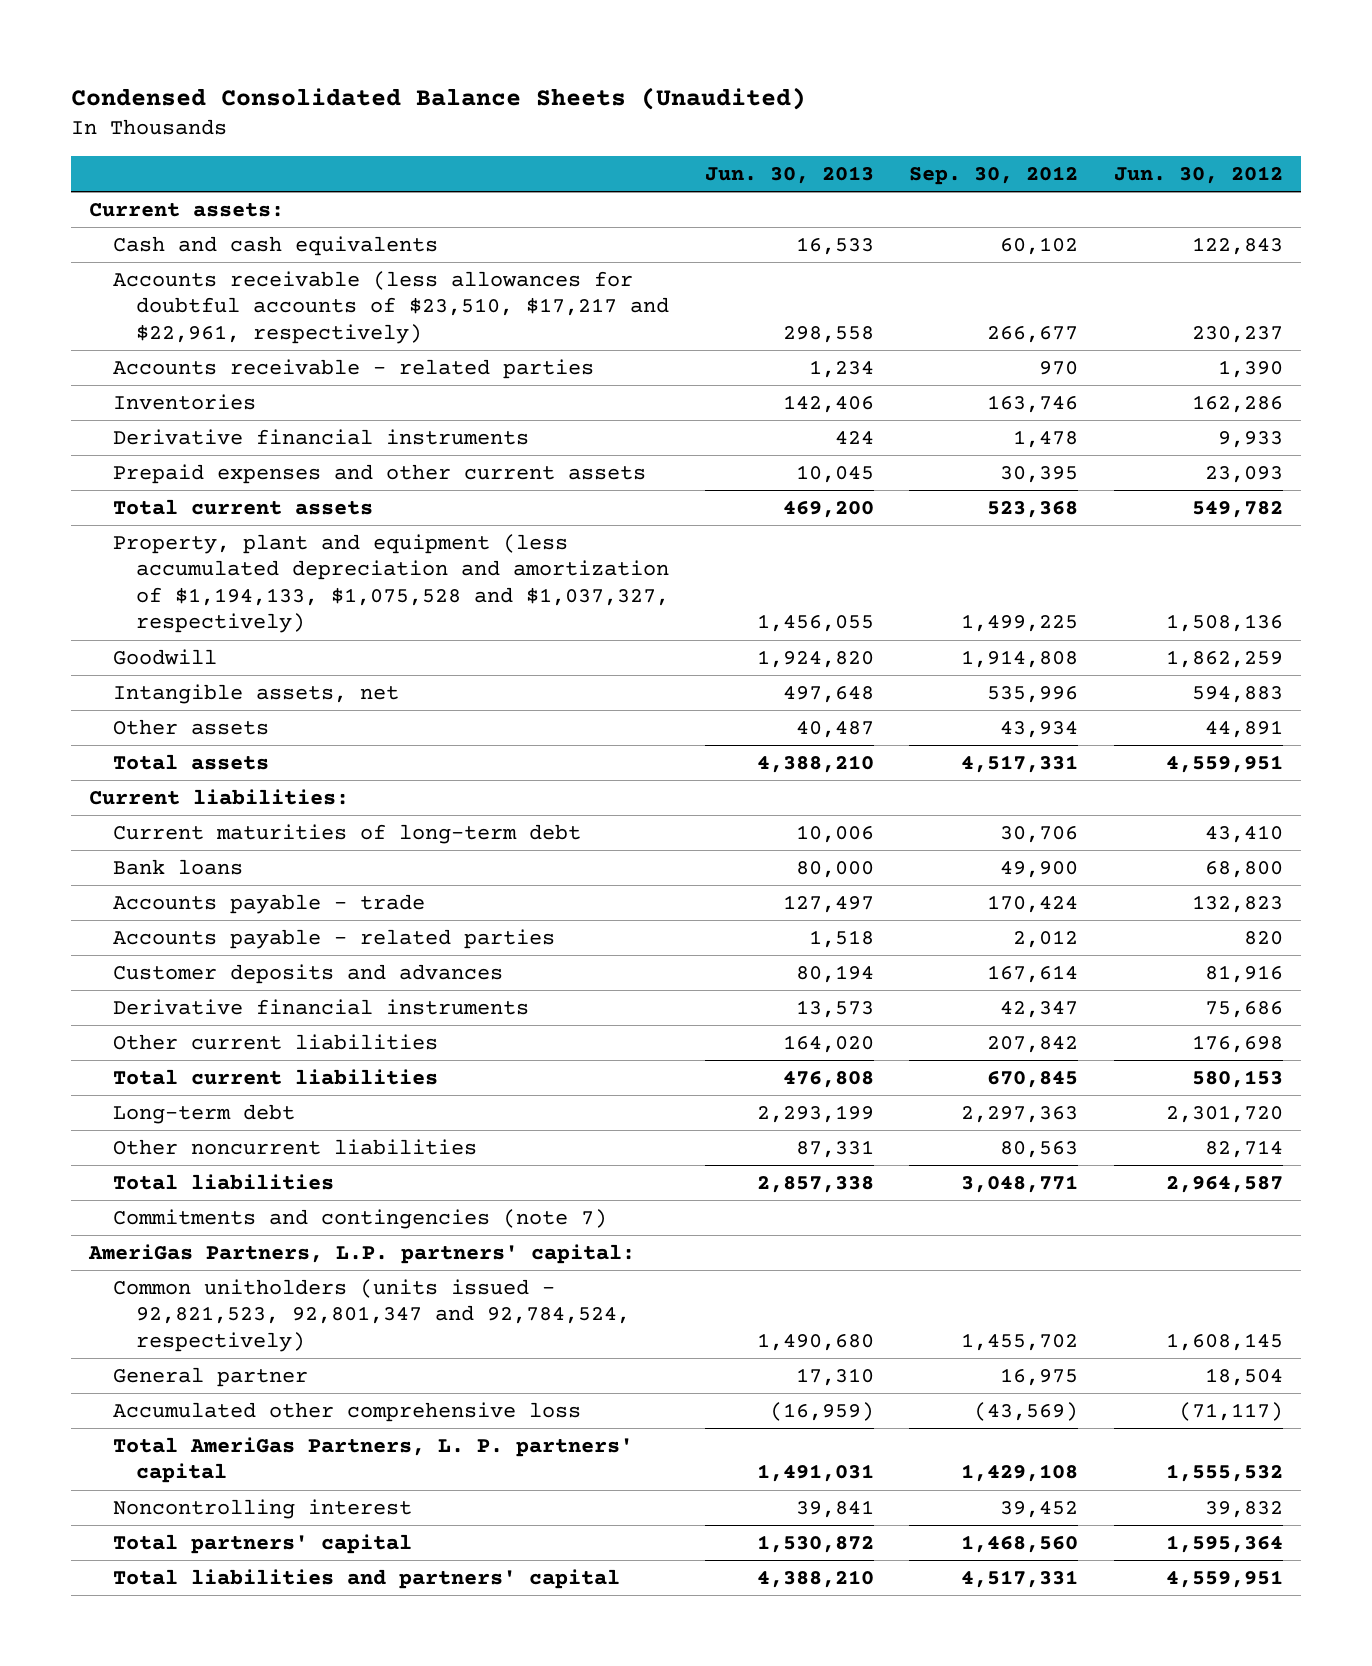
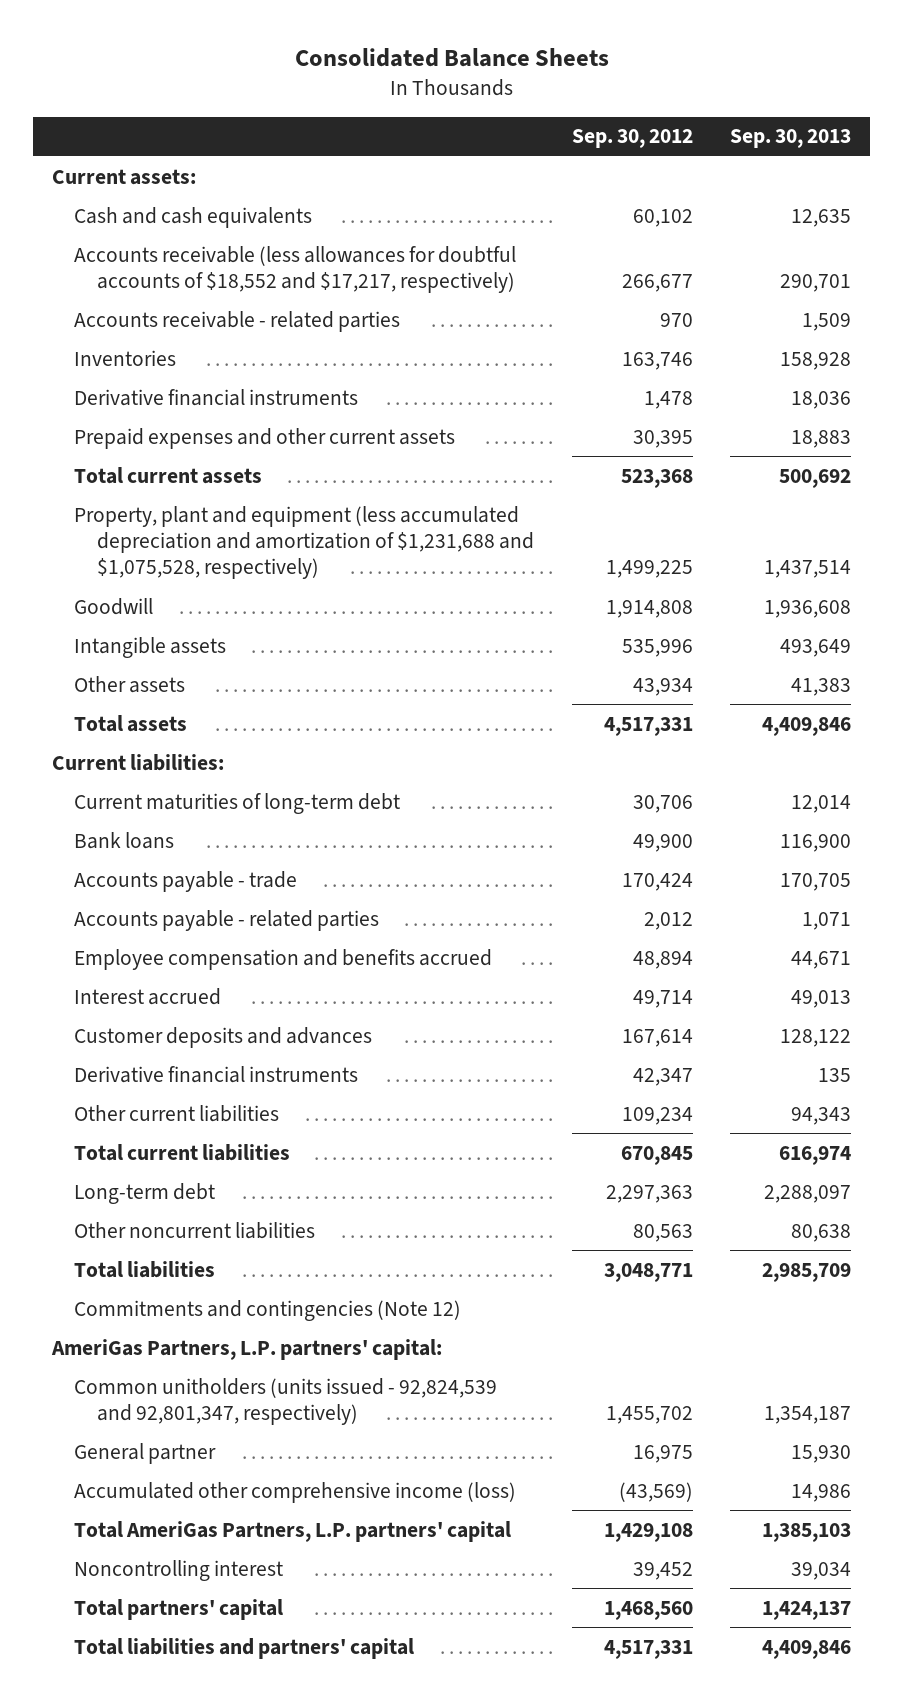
- Condensed Consolidated Balance Sheets (Unaudited)
+ Consolidated Balance Sheets
- | Jun. 30, 2013 | Sep. 30, 2012 | Jun. 30, 2012
+ | Sep. 30, 2012 | Sep. 30, 2013
- Accounts receivable (less allowances for doubtful accounts of $23,510, $17,217 and $22,961, respectively) | 298,558 | 266,677 | 230,237
+ Accounts receivable (less allowances for doubtful accounts of $18,552 and $17,217, respectively) | 266,677 | 290,701
- Property, plant and equipment (less accumulated depreciation and amortization of $1,194,133, $1,075,528 and $1,037,327, respectively) | 1,456,055 | 1,499,225 | 1,508,136
+ Property, plant and equipment (less accumulated depreciation and amortization of $1,231,688 and $1,075,528, respectively) | 1,499,225 | 1,437,514
- Intangible assets, net | 497,648 | 535,996 | 594,883
+ Intangible assets | 535,996 | 493,649
+ Employee compensation and benefits accrued | 48,894 | 44,671
+ Interest accrued | 49,714 | 49,013
- Other current liabilities | 164,020 | 207,842 | 176,698
+ Other current liabilities | 109,234 | 94,343
- Commitments and contingencies (note 7)
+ Commitments and contingencies (Note 12)
- Common unitholders (units issued - 92,821,523, 92,801,347 and 92,784,524, respectively) | 1,490,680 | 1,455,702 | 1,608,145
+ Common unitholders (units issued - 92,824,539 and 92,801,347, respectively) | 1,455,702 | 1,354,187
- Accumulated other comprehensive loss | (16,959) | (43,569) | (71,117)
- Total AmeriGas Partners, L. P. partners' capital | 1,491,031 | 1,429,108 | 1,555,532
+ Accumulated other comprehensive income (loss) | (43,569) | 14,986
+ Total AmeriGas Partners, L.P. partners' capital | 1,429,108 | 1,385,103

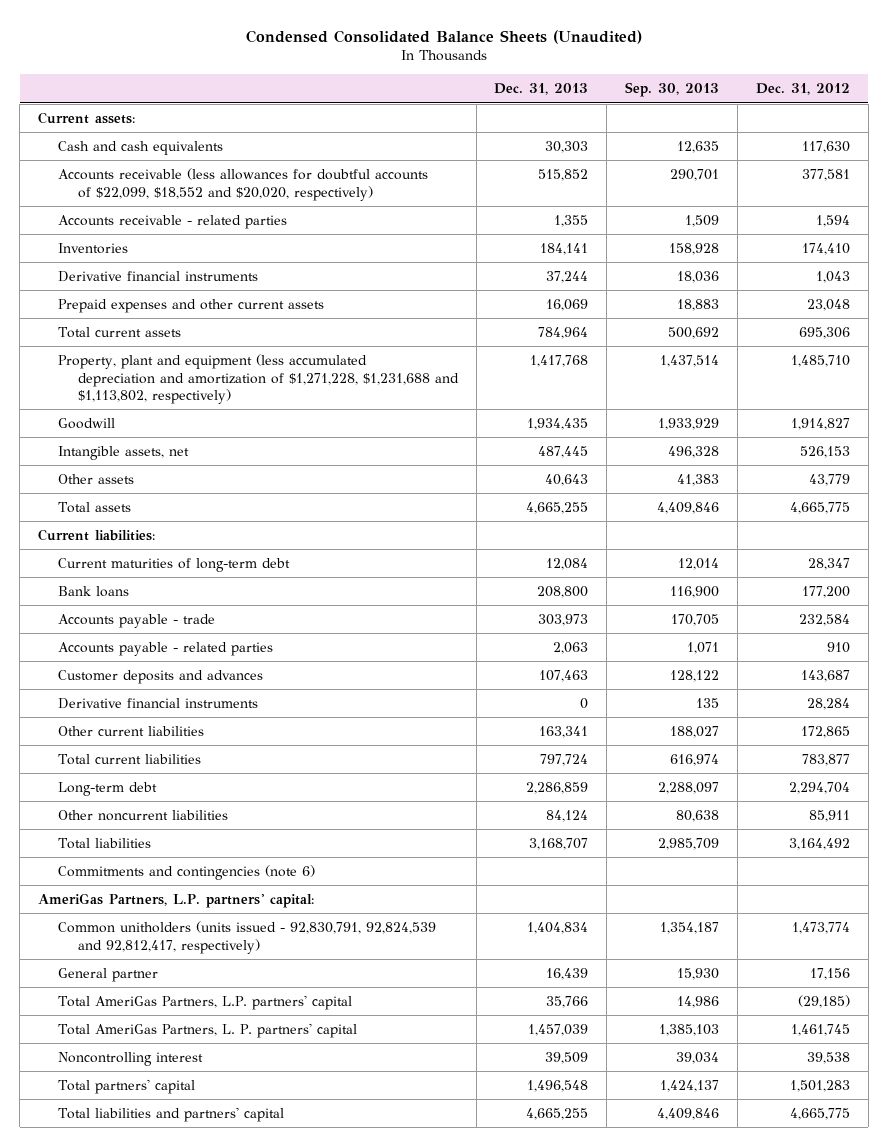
- Consolidated Balance Sheets
+ Condensed Consolidated Balance Sheets (Unaudited)
- | Sep. 30, 2012 | Sep. 30, 2013
+ | Dec. 31, 2013 | Sep. 30, 2013 | Dec. 31, 2012
- Accounts receivable (less allowances for doubtful accounts of $18,552 and $17,217, respectively) | 266,677 | 290,701
+ Accounts receivable (less allowances for doubtful accounts of $22,099, $18,552 and $20,020, respectively) | 515,852 | 290,701 | 377,581
- Property, plant and equipment (less accumulated depreciation and amortization of $1,231,688 and $1,075,528, respectively) | 1,499,225 | 1,437,514
- Goodwill | 1,914,808 | 1,936,608
- Intangible assets | 535,996 | 493,649
+ Property, plant and equipment (less accumulated depreciation and amortization of $1,271,228, $1,231,688 and $1,113,802, respectively) | 1,417,768 | 1,437,514 | 1,485,710
+ Goodwill | 1,934,435 | 1,933,929 | 1,914,827
+ Intangible assets, net | 487,445 | 496,328 | 526,153
- Employee compensation and benefits accrued | 48,894 | 44,671
- Interest accrued | 49,714 | 49,013
- Other current liabilities | 109,234 | 94,343
+ Other current liabilities | 163,341 | 188,027 | 172,865
- Commitments and contingencies (Note 12)
+ Commitments and contingencies (note 6)
- Common unitholders (units issued - 92,824,539 and 92,801,347, respectively) | 1,455,702 | 1,354,187
+ Common unitholders (units issued - 92,830,791, 92,824,539 and 92,812,417, respectively) | 1,404,834 | 1,354,187 | 1,473,774
- Accumulated other comprehensive income (loss) | (43,569) | 14,986
- Total AmeriGas Partners, L.P. partners' capital | 1,429,108 | 1,385,103
+ Total AmeriGas Partners, L.P. partners' capital | 35,766 | 14,986 | (29,185)
+ Total AmeriGas Partners, L. P. partners' capital | 1,457,039 | 1,385,103 | 1,461,745

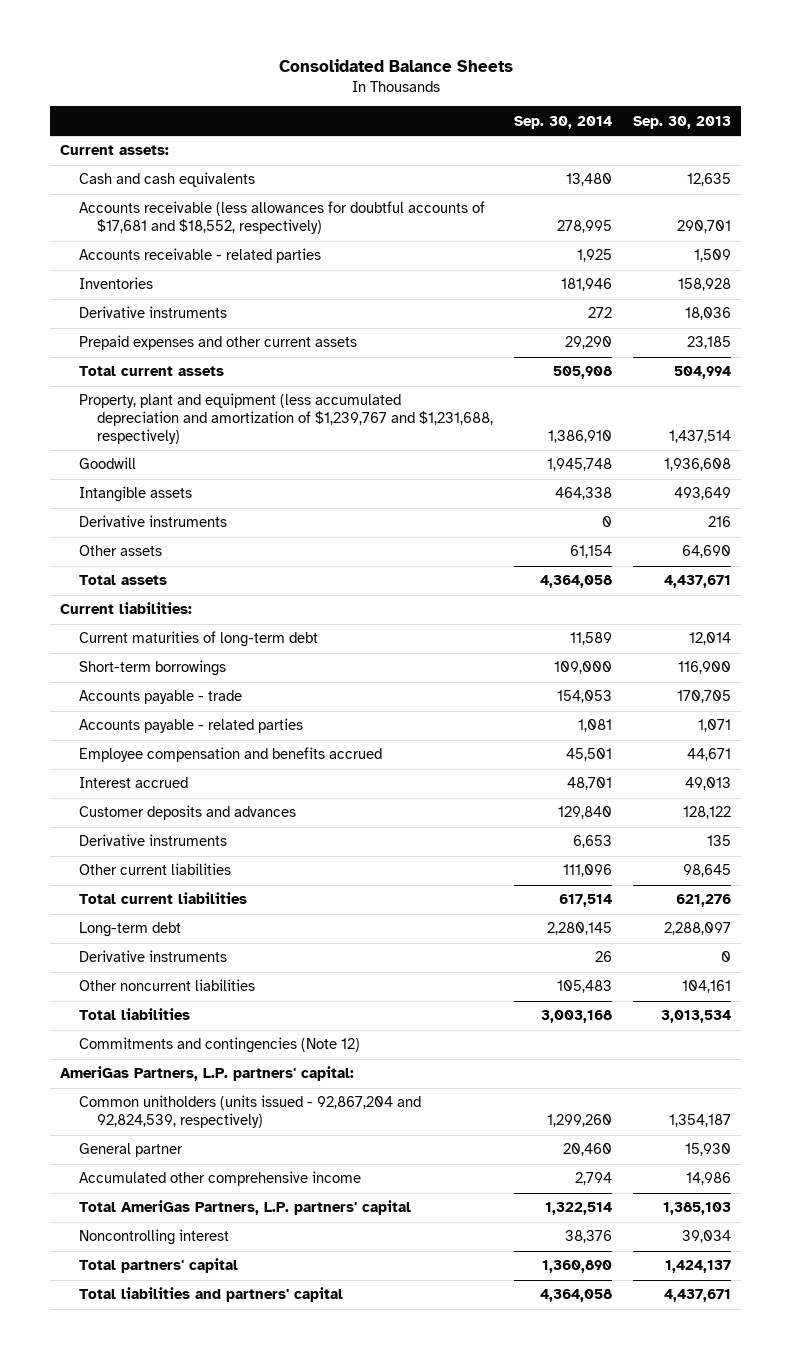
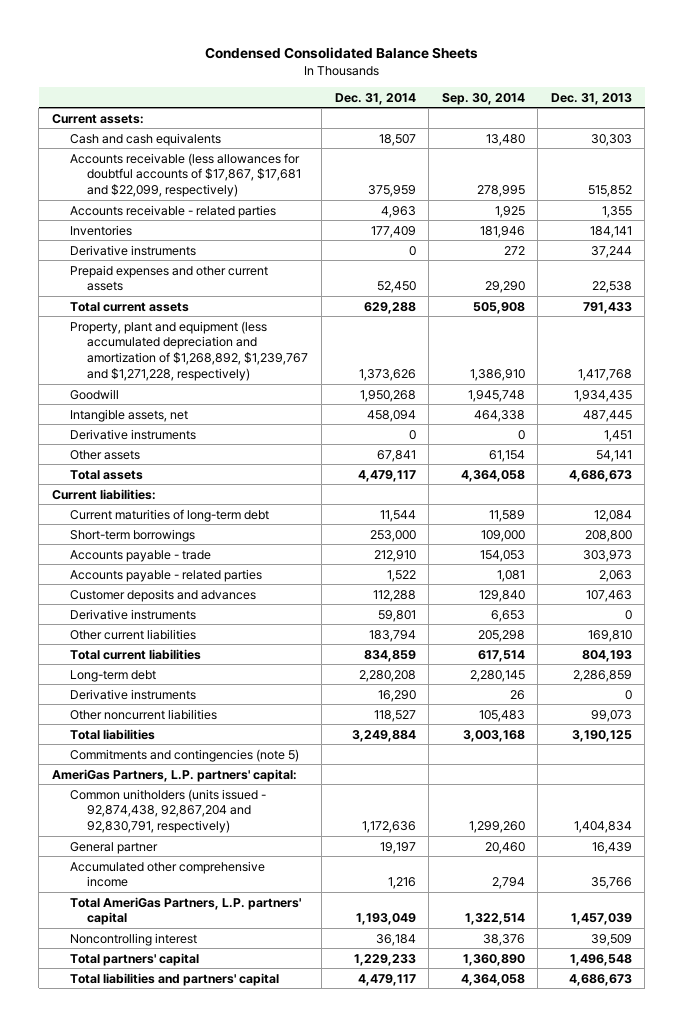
- Consolidated Balance Sheets
+ Condensed Consolidated Balance Sheets
- | Sep. 30, 2014 | Sep. 30, 2013
+ | Dec. 31, 2014 | Sep. 30, 2014 | Dec. 31, 2013
- Accounts receivable (less allowances for doubtful accounts of $17,681 and $18,552, respectively) | 278,995 | 290,701
+ Accounts receivable (less allowances for doubtful accounts of $17,867, $17,681 and $22,099, respectively) | 375,959 | 278,995 | 515,852
- Property, plant and equipment (less accumulated depreciation and amortization of $1,239,767 and $1,231,688, respectively) | 1,386,910 | 1,437,514
+ Property, plant and equipment (less accumulated depreciation and amortization of $1,268,892, $1,239,767 and $1,271,228, respectively) | 1,373,626 | 1,386,910 | 1,417,768
- Intangible assets | 464,338 | 493,649
+ Intangible assets, net | 458,094 | 464,338 | 487,445
- Employee compensation and benefits accrued | 45,501 | 44,671
- Interest accrued | 48,701 | 49,013
- Other current liabilities | 111,096 | 98,645
+ Other current liabilities | 183,794 | 205,298 | 169,810
- Commitments and contingencies (Note 12)
+ Commitments and contingencies (note 5)
- Common unitholders (units issued - 92,867,204 and 92,824,539, respectively) | 1,299,260 | 1,354,187
+ Common unitholders (units issued - 92,874,438, 92,867,204 and 92,830,791, respectively) | 1,172,636 | 1,299,260 | 1,404,834

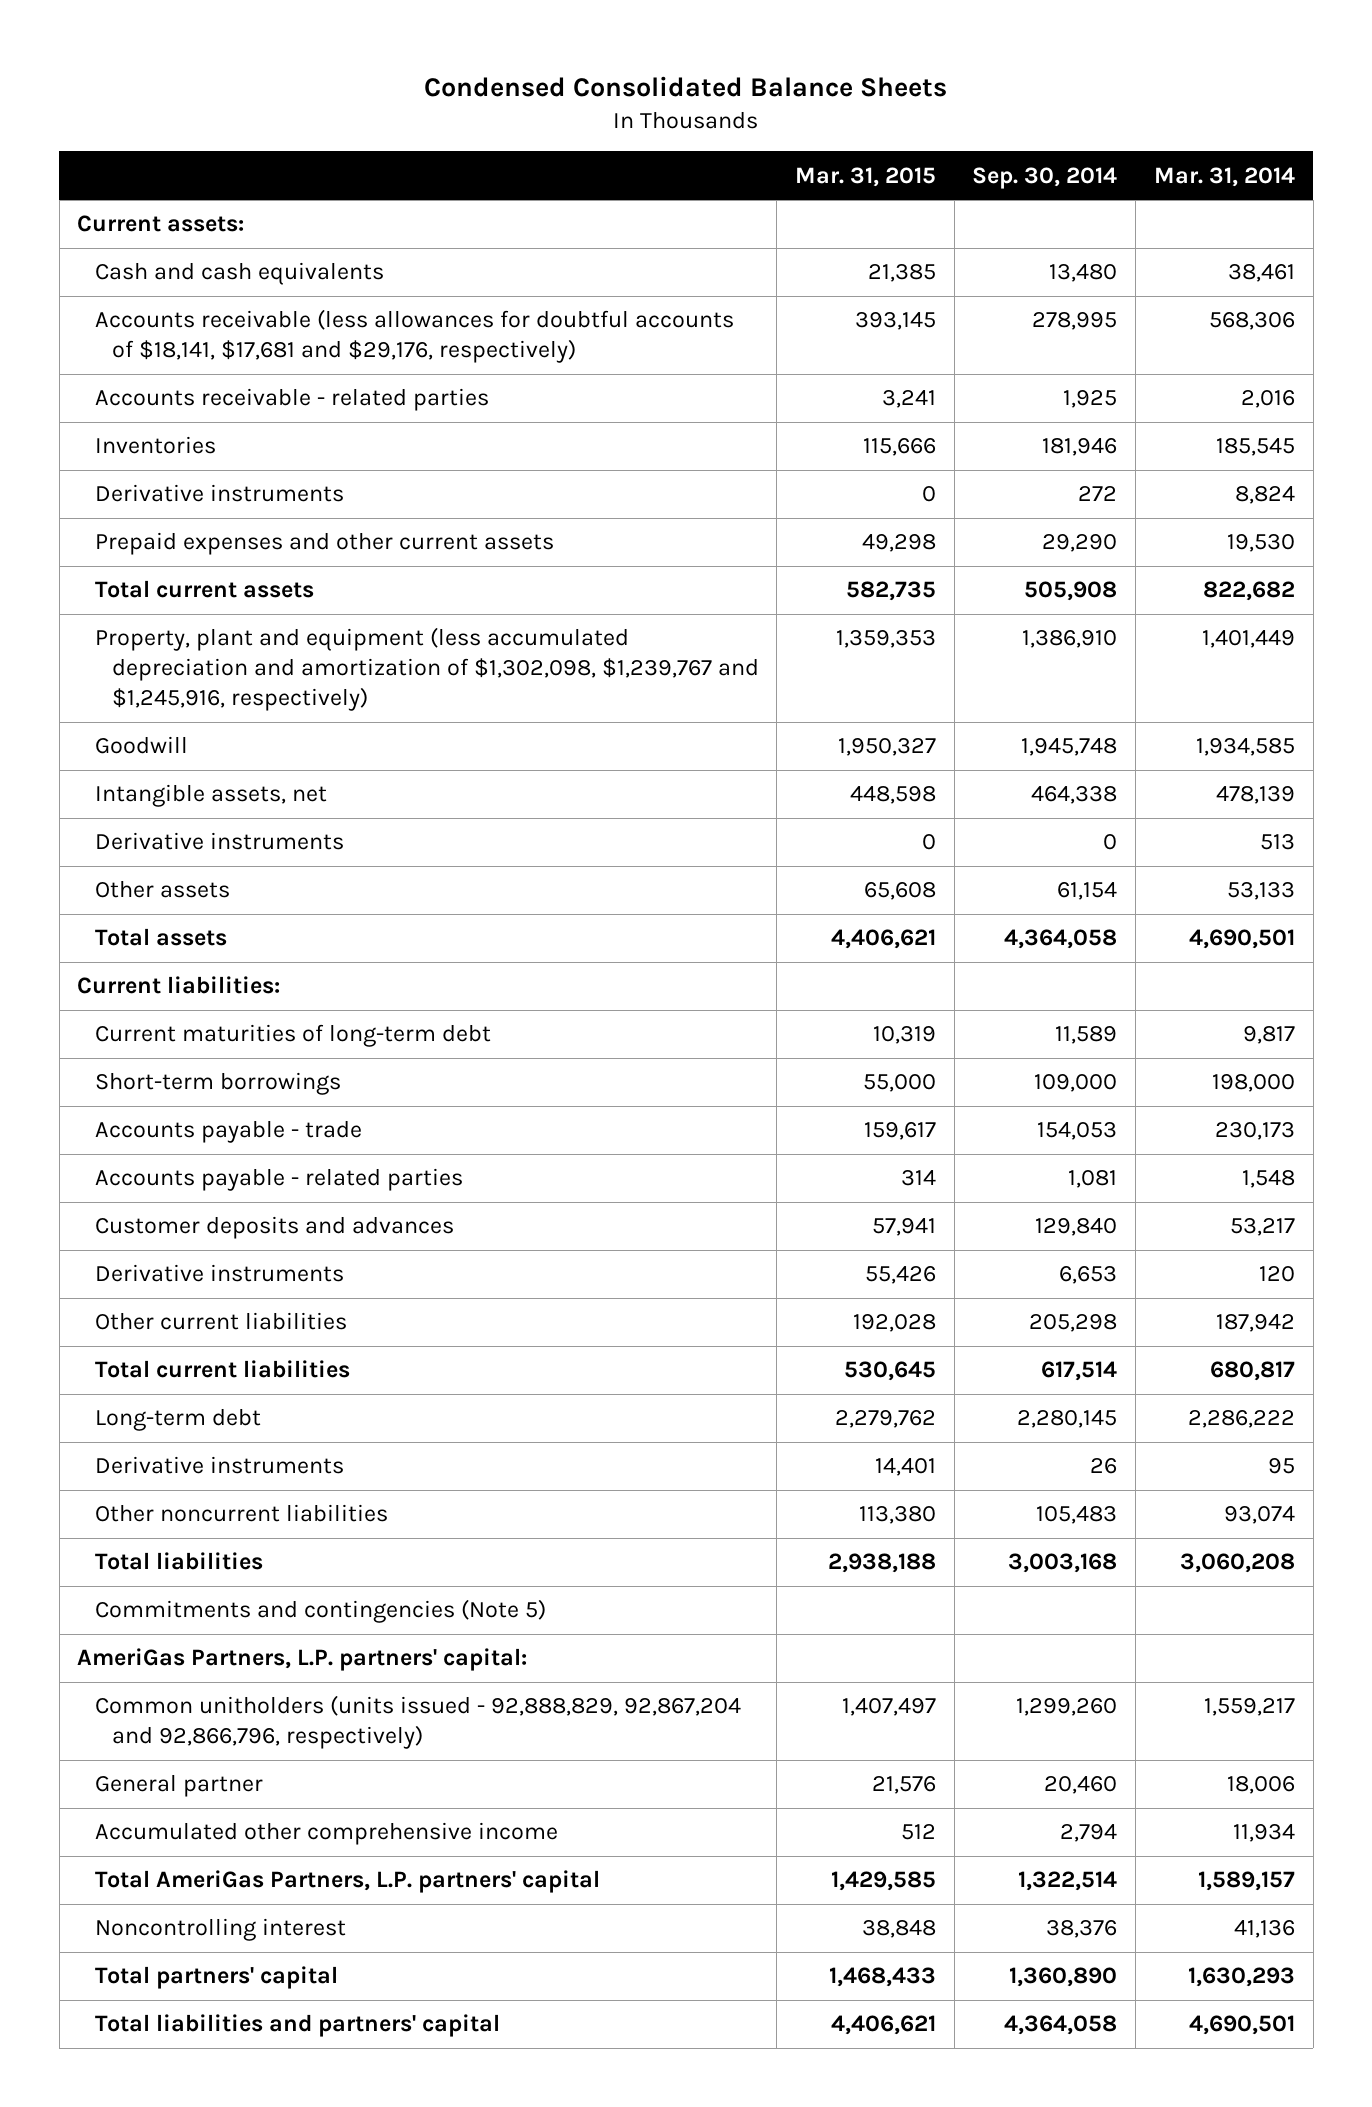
- | Dec. 31, 2014 | Sep. 30, 2014 | Dec. 31, 2013
+ | Mar. 31, 2015 | Sep. 30, 2014 | Mar. 31, 2014
- Accounts receivable (less allowances for doubtful accounts of $17,867, $17,681 and $22,099, respectively) | 375,959 | 278,995 | 515,852
+ Accounts receivable (less allowances for doubtful accounts of $18,141, $17,681 and $29,176, respectively) | 393,145 | 278,995 | 568,306
- Property, plant and equipment (less accumulated depreciation and amortization of $1,268,892, $1,239,767 and $1,271,228, respectively) | 1,373,626 | 1,386,910 | 1,417,768
+ Property, plant and equipment (less accumulated depreciation and amortization of $1,302,098, $1,239,767 and $1,245,916, respectively) | 1,359,353 | 1,386,910 | 1,401,449
- Commitments and contingencies (note 5)
+ Commitments and contingencies (Note 5)
- Common unitholders (units issued - 92,874,438, 92,867,204 and 92,830,791, respectively) | 1,172,636 | 1,299,260 | 1,404,834
+ Common unitholders (units issued - 92,888,829, 92,867,204 and 92,866,796, respectively) | 1,407,497 | 1,299,260 | 1,559,217

